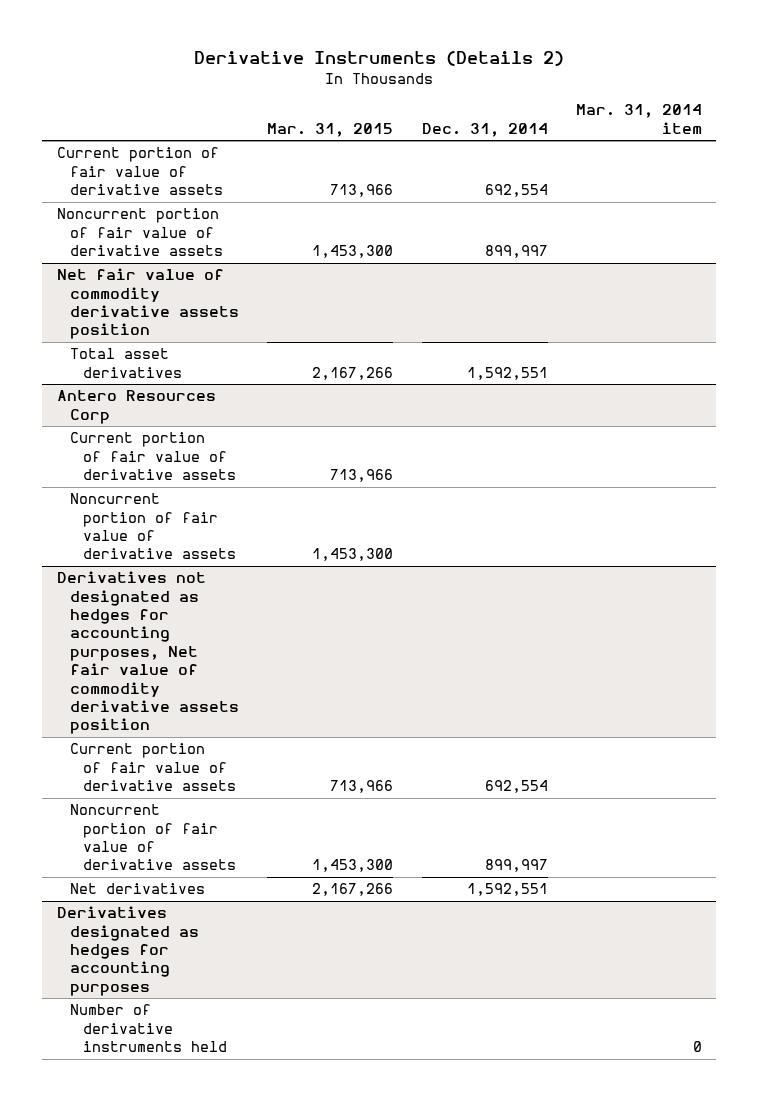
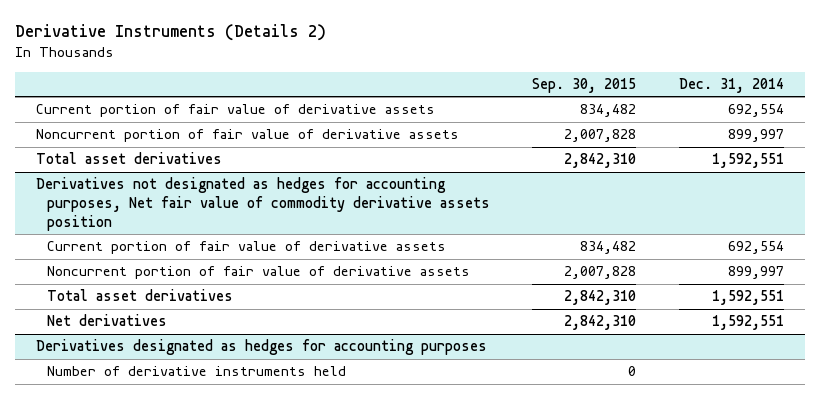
- | Mar. 31, 2015 | Dec. 31, 2014 | Mar. 31, 2014 item
+ | Sep. 30, 2015 | Dec. 31, 2014
- Net fair value of commodity derivative assets position
- Antero Resources Corp
- Current portion of fair value of derivative assets | 713,966 | |
- Noncurrent portion of fair value of derivative assets | 1,453,300 | |
@ Derivatives not designated as hedges for accounting purposes, Net fair value of commodity derivative assets position
+ Total asset derivatives | 2,842,310 | 1,592,551

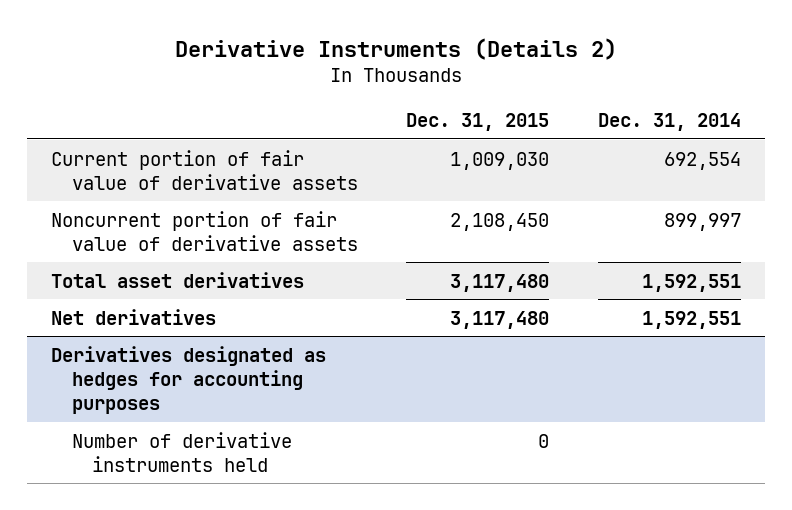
- | Sep. 30, 2015 | Dec. 31, 2014
+ | Dec. 31, 2015 | Dec. 31, 2014
- Derivatives not designated as hedges for accounting purposes, Net fair value of commodity derivative assets position
- Current portion of fair value of derivative assets | 834,482 | 692,554
- Noncurrent portion of fair value of derivative assets | 2,007,828 | 899,997
- Total asset derivatives | 2,842,310 | 1,592,551

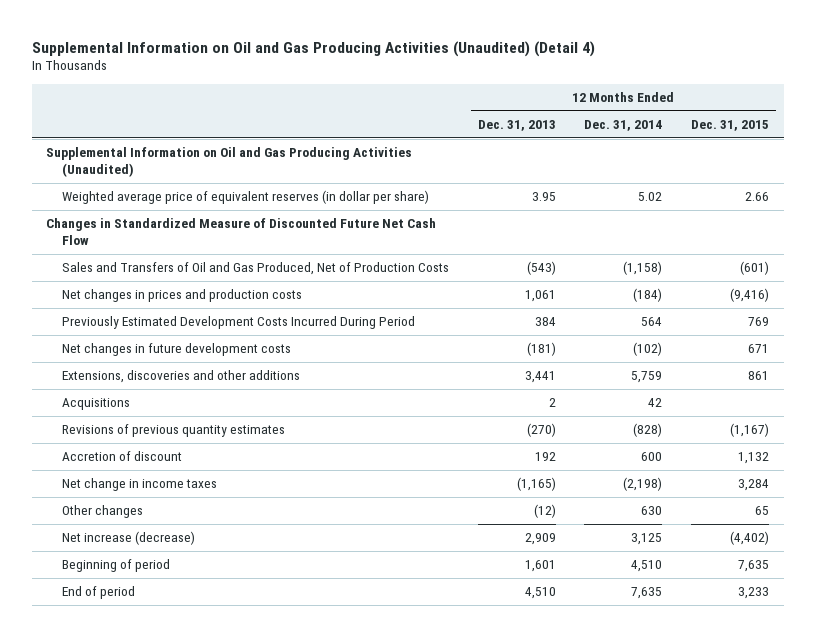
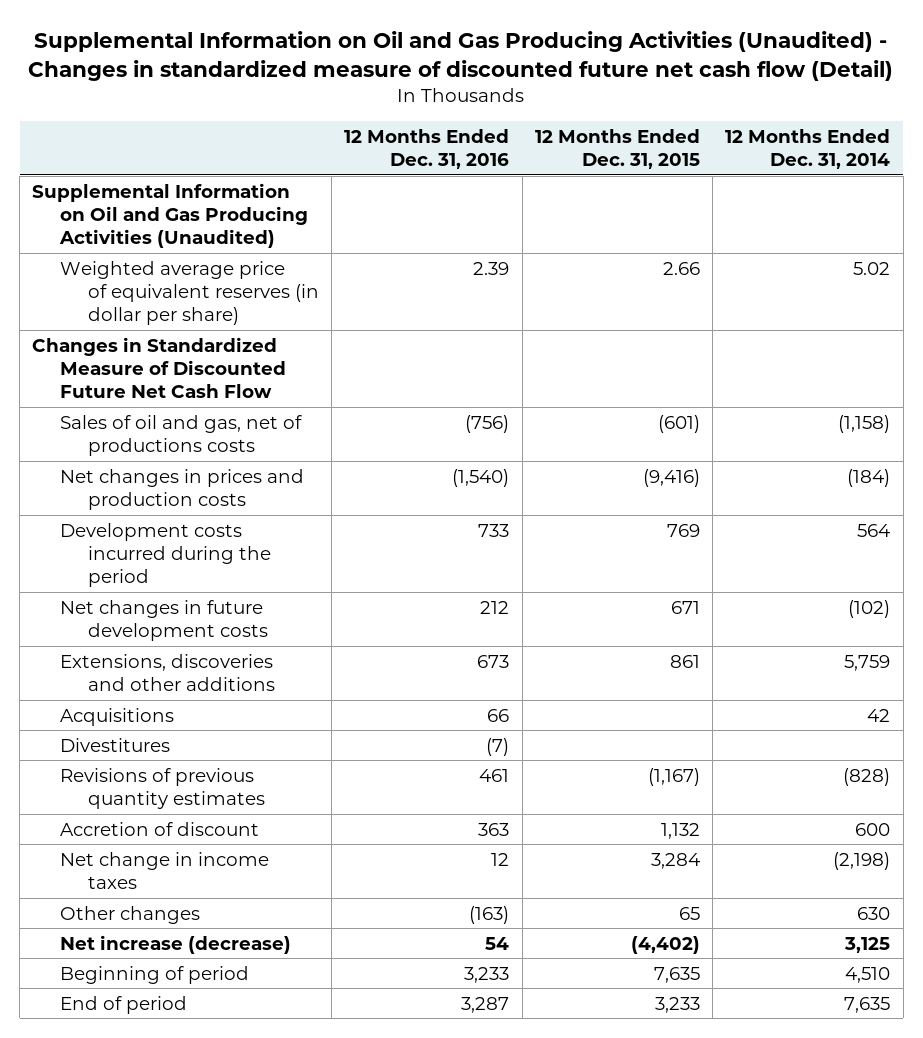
- Supplemental Information on Oil and Gas Producing Activities (Unaudited) (Detail 4)
+ Supplemental Information on Oil and Gas Producing Activities (Unaudited) - Changes in standardized measure of discounted future net cash flow (Detail)
- | 12 Months Ended Dec. 31, 2013 | 12 Months Ended Dec. 31, 2014 | 12 Months Ended Dec. 31, 2015
+ | 12 Months Ended Dec. 31, 2016 | 12 Months Ended Dec. 31, 2015 | 12 Months Ended Dec. 31, 2014
- Sales and Transfers of Oil and Gas Produced, Net of Production Costs | (543) | (1,158) | (601)
+ Sales of oil and gas, net of productions costs | (756) | (601) | (1,158)
- Previously Estimated Development Costs Incurred During Period | 384 | 564 | 769
+ Development costs incurred during the period | 733 | 769 | 564
+ Divestitures | (7) | |

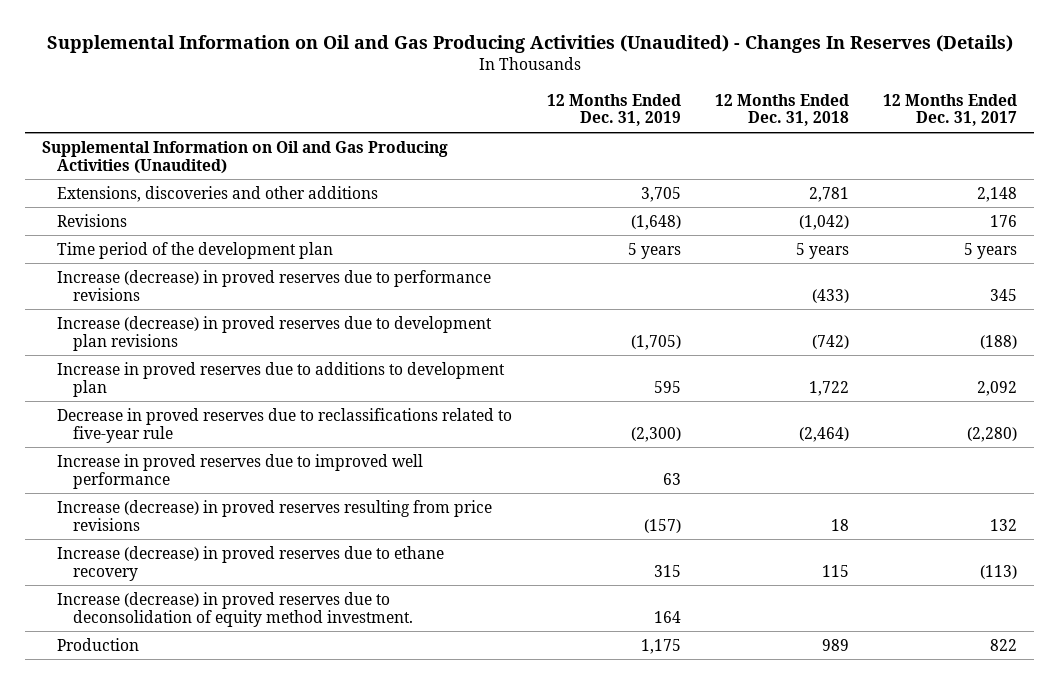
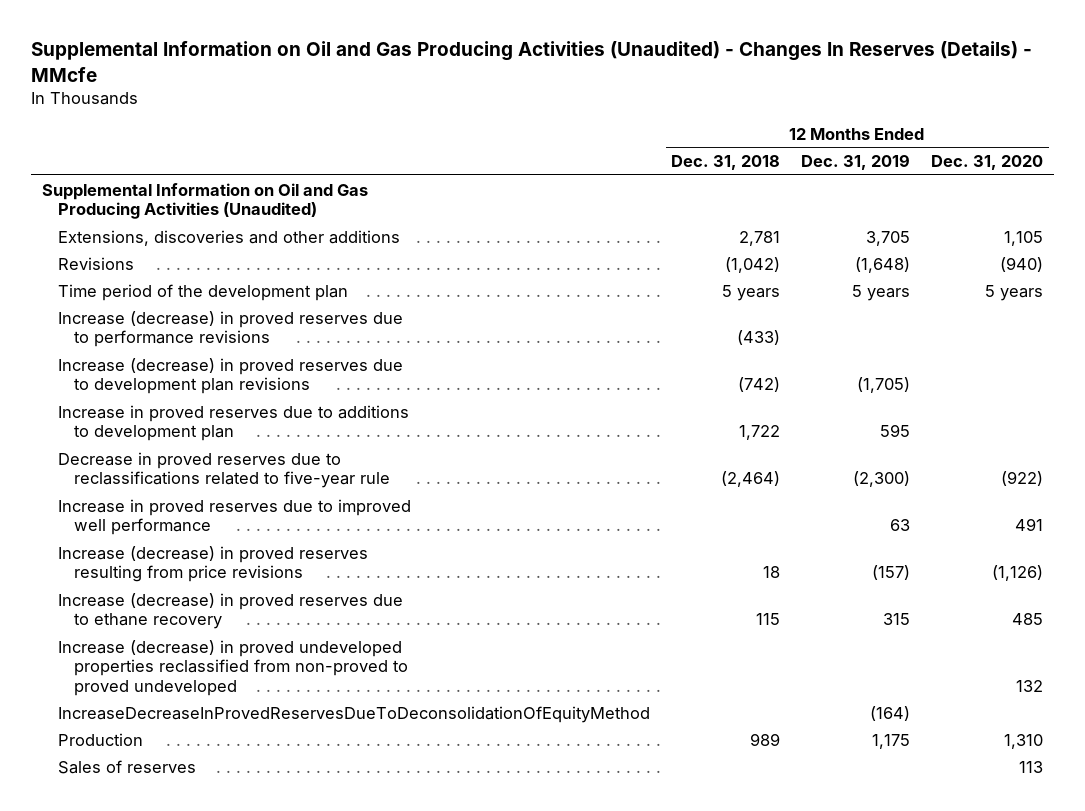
- Supplemental Information on Oil and Gas Producing Activities (Unaudited) - Changes In Reserves (Details)
+ Supplemental Information on Oil and Gas Producing Activities (Unaudited) - Changes In Reserves (Details) - MMcfe
- | 12 Months Ended Dec. 31, 2019 | 12 Months Ended Dec. 31, 2018 | 12 Months Ended Dec. 31, 2017
+ | 12 Months Ended Dec. 31, 2018 | 12 Months Ended Dec. 31, 2019 | 12 Months Ended Dec. 31, 2020
- Increase (decrease) in proved reserves due to deconsolidation of equity method investment. | 164 | |
+ Increase (decrease) in proved undeveloped properties reclassified from non-proved to proved undeveloped | | | 132
+ IncreaseDecreaseInProvedReservesDueToDeconsolidationOfEquityMethod | | (164) |
+ Sales of reserves | | | 113

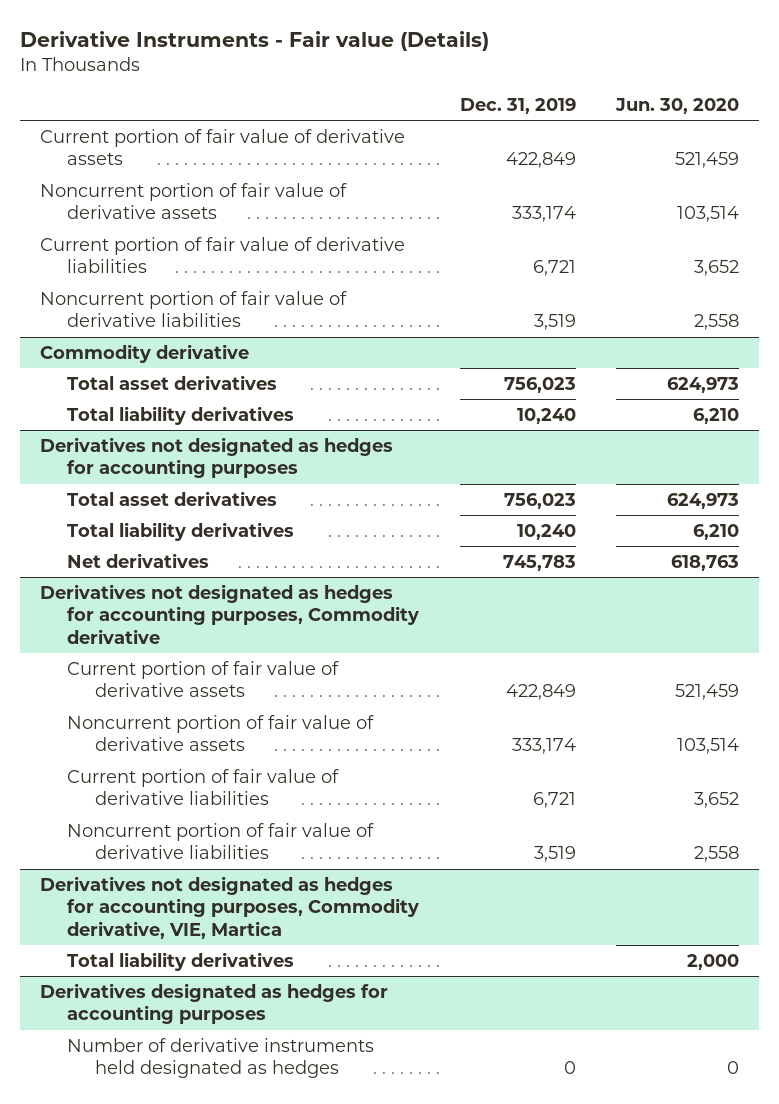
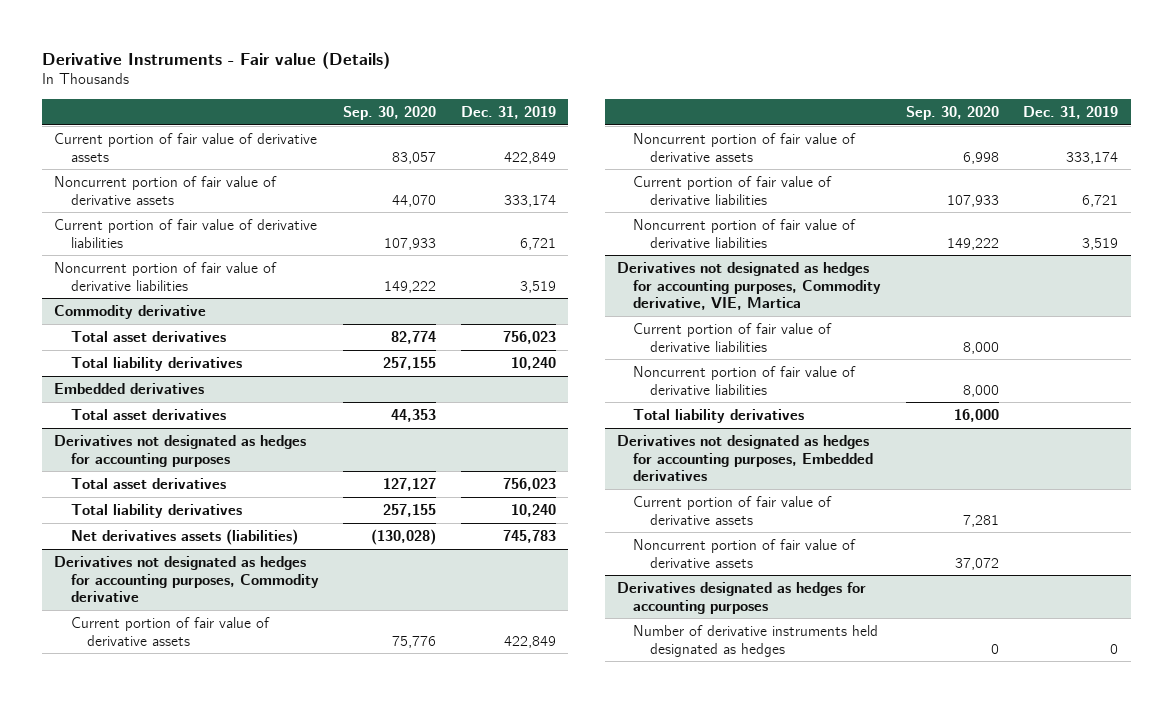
- | Dec. 31, 2019 | Jun. 30, 2020
+ | Sep. 30, 2020 | Dec. 31, 2019
+ Embedded derivatives
+ Total asset derivatives | 44,353 |
@ Derivatives not designated as hedges for accounting purposes
- Net derivatives | 745,783 | 618,763
+ Net derivatives assets (liabilities) | (130,028) | 745,783
@ Derivatives not designated as hedges for accounting purposes, Commodity derivative, VIE, Martica
+ Current portion of fair value of derivative liabilities | 8,000 |
+ Noncurrent portion of fair value of derivative liabilities | 8,000 |
+ Derivatives not designated as hedges for accounting purposes, Embedded derivatives
+ Current portion of fair value of derivative assets | 7,281 |
+ Noncurrent portion of fair value of derivative assets | 37,072 |

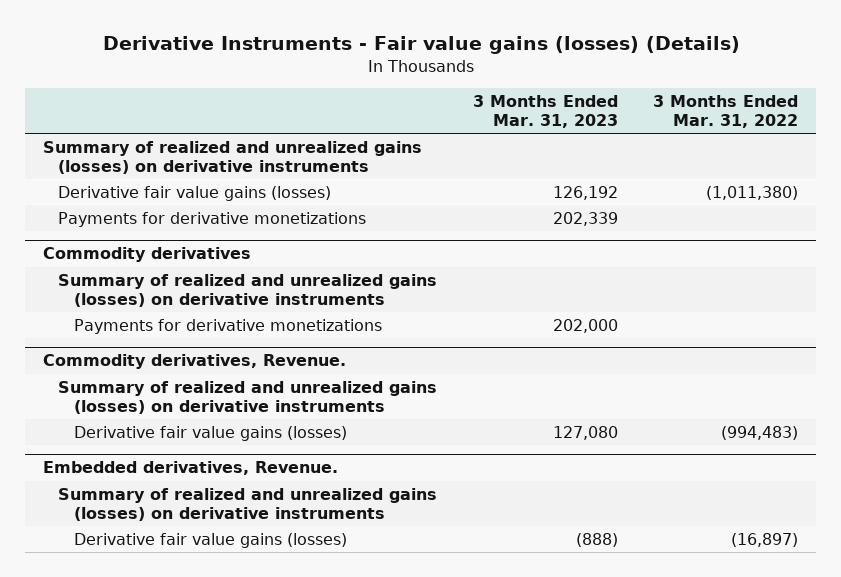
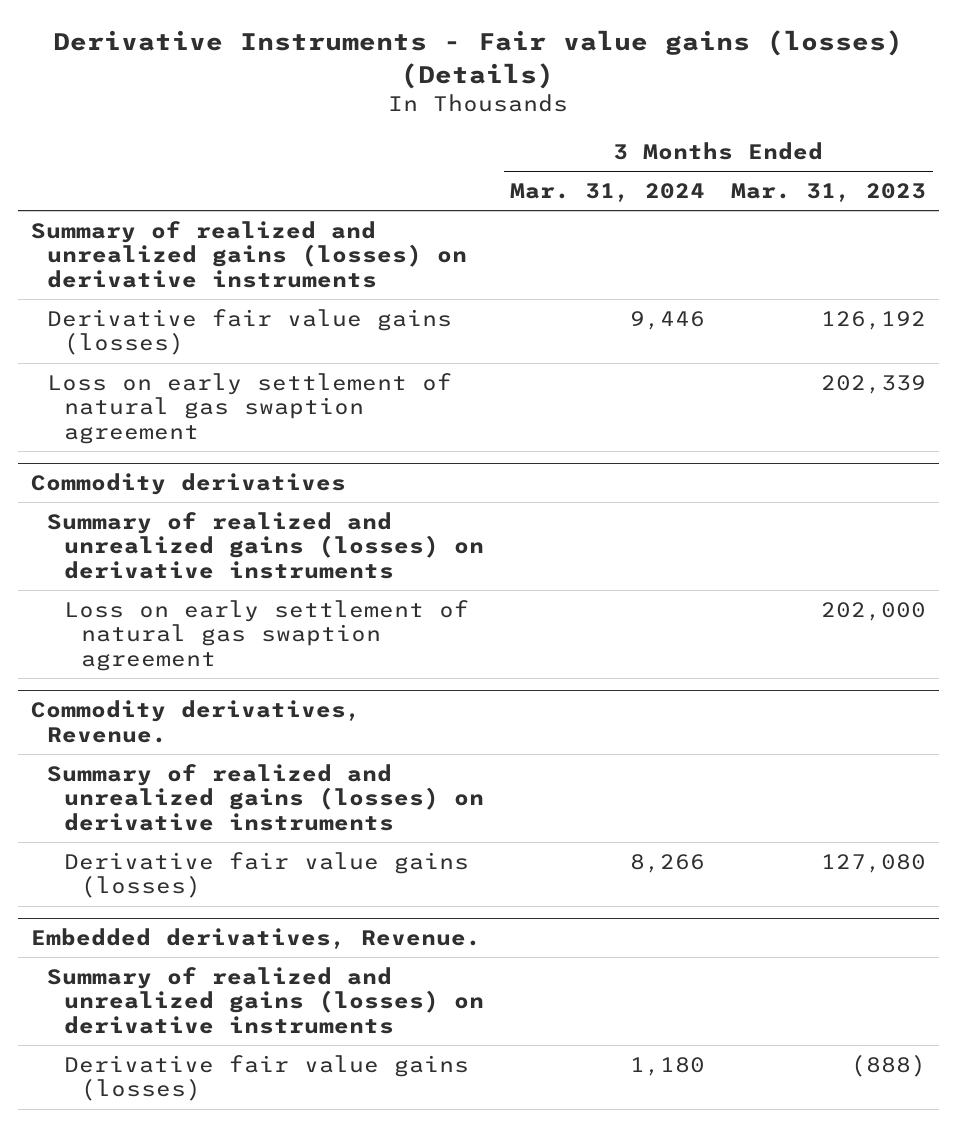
- | 3 Months Ended Mar. 31, 2023 | 3 Months Ended Mar. 31, 2022
+ | 3 Months Ended Mar. 31, 2024 | 3 Months Ended Mar. 31, 2023
- Payments for derivative monetizations | 202,339 |
+ Loss on early settlement of natural gas swaption agreement | | 202,339
@ Commodity derivatives
- Payments for derivative monetizations | 202,000 |
+ Loss on early settlement of natural gas swaption agreement | | 202,000

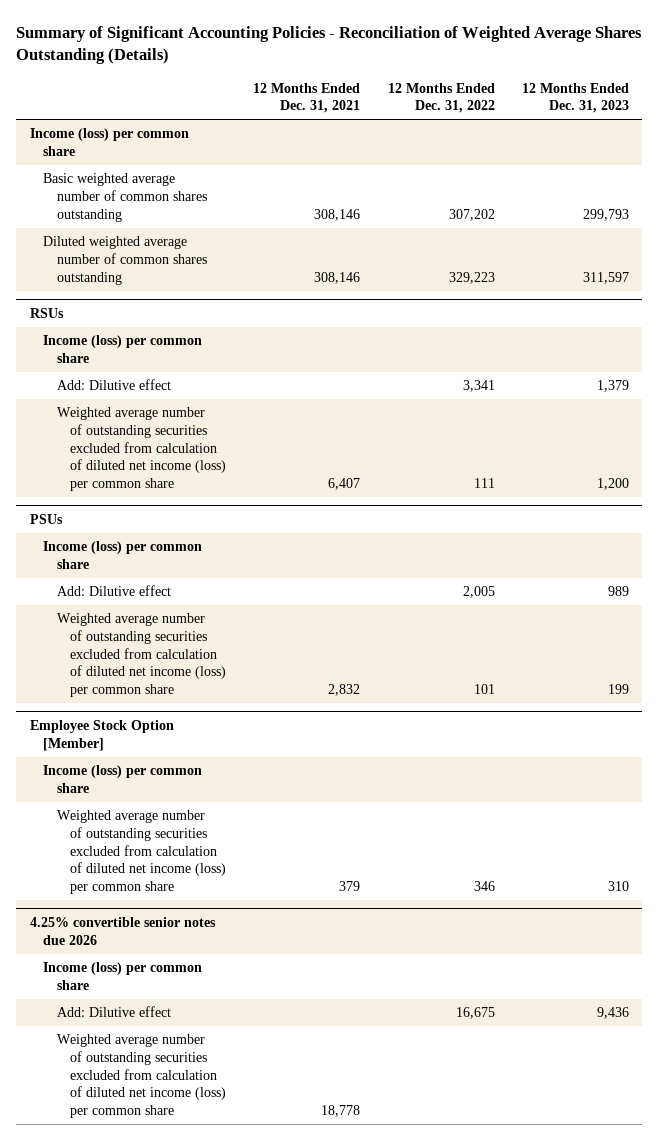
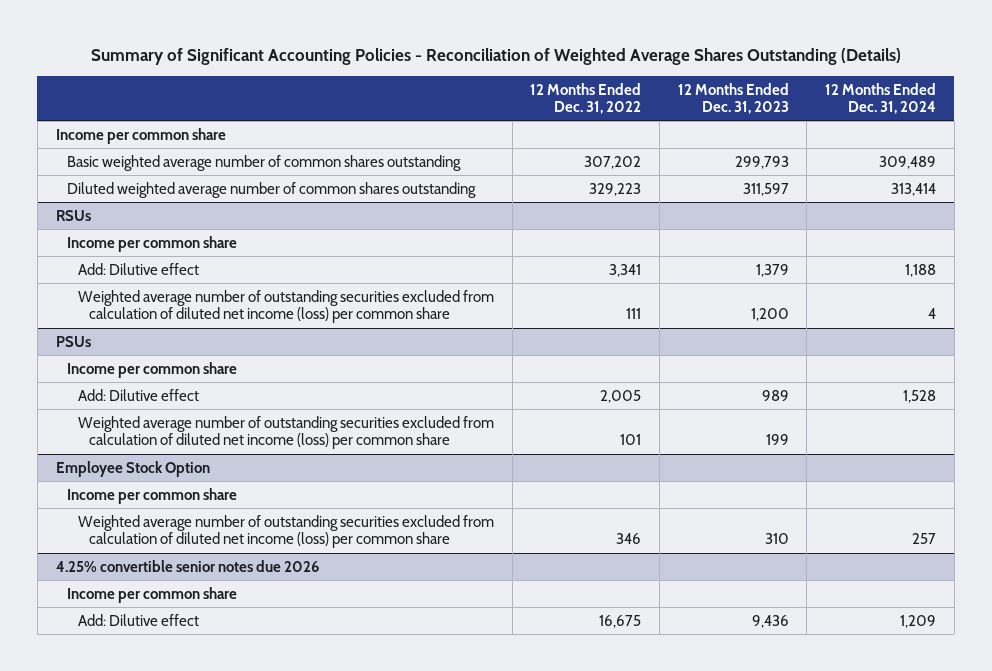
- | 12 Months Ended Dec. 31, 2021 | 12 Months Ended Dec. 31, 2022 | 12 Months Ended Dec. 31, 2023
+ | 12 Months Ended Dec. 31, 2022 | 12 Months Ended Dec. 31, 2023 | 12 Months Ended Dec. 31, 2024
- Income (loss) per common share
+ Income per common share
@ RSUs
- Income (loss) per common share
+ Income per common share
@ PSUs
- Income (loss) per common share
+ Income per common share
- Employee Stock Option [Member]
- Income (loss) per common share
+ Employee Stock Option
+ Income per common share
@ 4.25% convertible senior notes due 2026
- Income (loss) per common share
+ Income per common share
- Weighted average number of outstanding securities excluded from calculation of diluted net income (loss) per common share | 18,778 | |

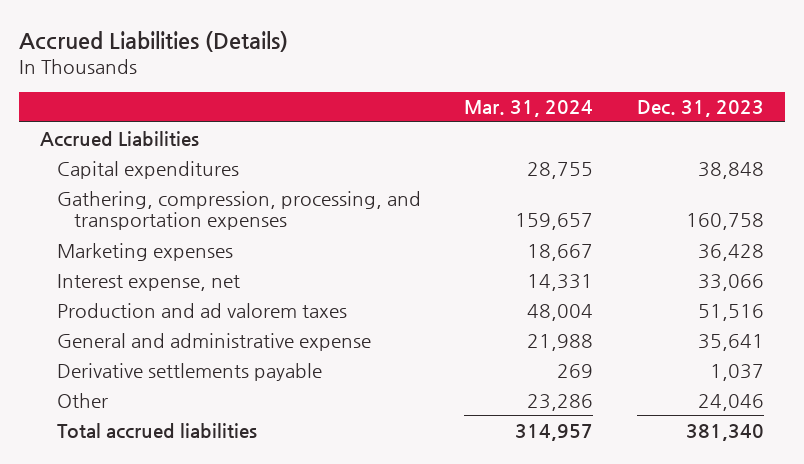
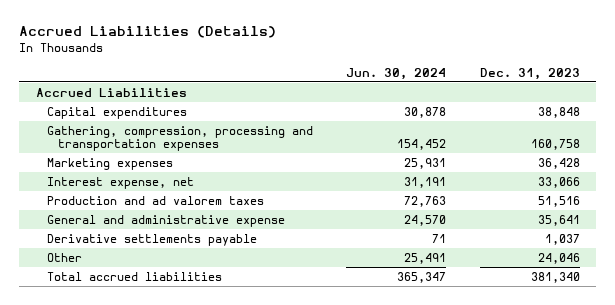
- | Mar. 31, 2024 | Dec. 31, 2023
+ | Jun. 30, 2024 | Dec. 31, 2023
- Gathering, compression, processing, and transportation expenses | 159,657 | 160,758
+ Gathering, compression, processing and transportation expenses | 154,452 | 160,758

